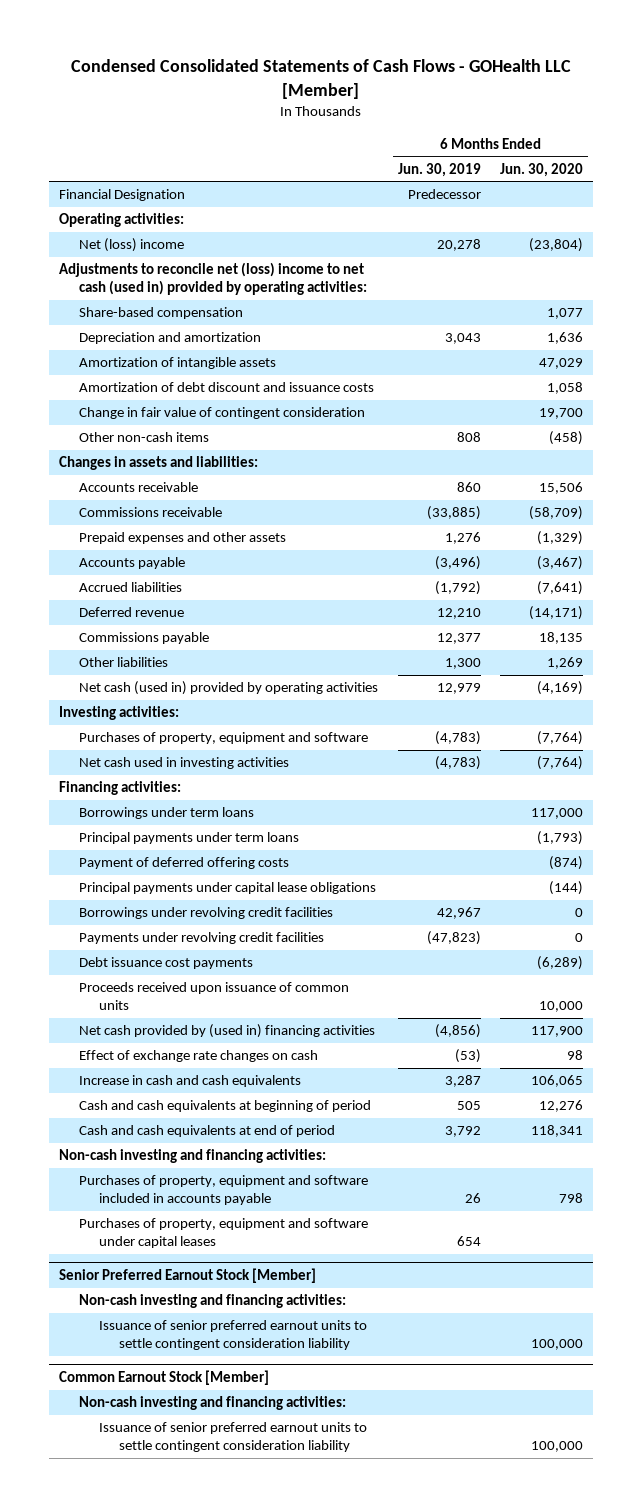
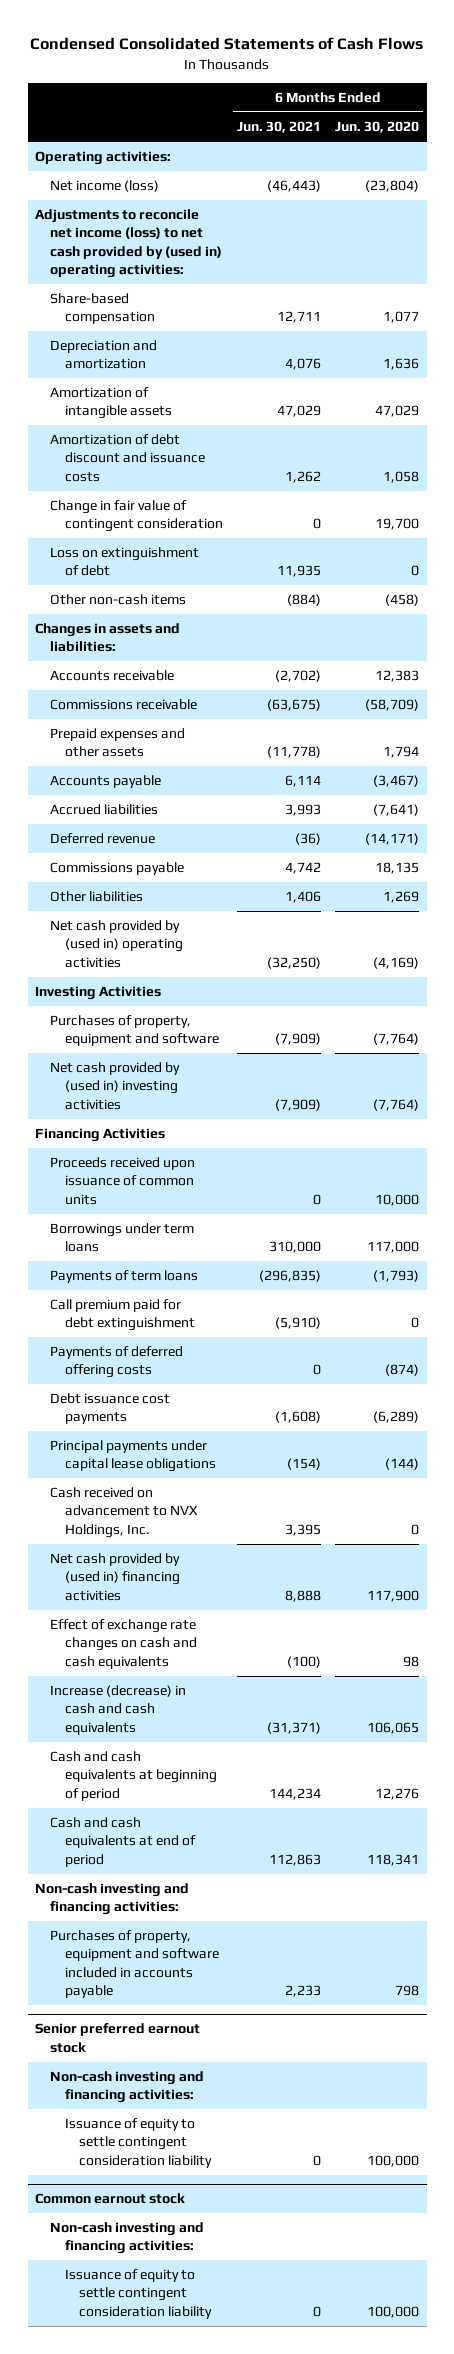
- Condensed Consolidated Statements of Cash Flows - GOHealth LLC [Member]
+ Condensed Consolidated Statements of Cash Flows
- | 6 Months Ended Jun. 30, 2019 | 6 Months Ended Jun. 30, 2020
+ | 6 Months Ended Jun. 30, 2021 | 6 Months Ended Jun. 30, 2020
- Financial Designation | Predecessor |
- Net (loss) income | 20,278 | (23,804)
- Adjustments to reconcile net (loss) income to net cash (used in) provided by operating activities:
+ Net income (loss) | (46,443) | (23,804)
+ Adjustments to reconcile net income (loss) to net cash provided by (used in) operating activities:
+ Loss on extinguishment of debt | 11,935 | 0
- Accounts receivable | 860 | 15,506
+ Accounts receivable | (2,702) | 12,383
- Prepaid expenses and other assets | 1,276 | (1,329)
+ Prepaid expenses and other assets | (11,778) | 1,794
- Net cash (used in) provided by operating activities | 12,979 | (4,169)
- Investing activities:
+ Net cash provided by (used in) operating activities | (32,250) | (4,169)
+ Investing Activities
- Net cash used in investing activities | (4,783) | (7,764)
- Financing activities:
+ Net cash provided by (used in) investing activities | (7,909) | (7,764)
+ Financing Activities
moved up: Proceeds received upon issuance of common units | 0 | 10,000
- Principal payments under term loans | | (1,793)
- Payment of deferred offering costs | | (874)
- Borrowings under revolving credit facilities | 42,967 | 0
- Payments under revolving credit facilities | (47,823) | 0
+ Payments of term loans | (296,835) | (1,793)
+ Call premium paid for debt extinguishment | (5,910) | 0
+ Payments of deferred offering costs | 0 | (874)
moved down: Principal payments under capital lease obligations | (154) | (144)
+ Cash received on advancement to NVX Holdings, Inc. | 3,395 | 0
- Effect of exchange rate changes on cash | (53) | 98
- Increase in cash and cash equivalents | 3,287 | 106,065
+ Effect of exchange rate changes on cash and cash equivalents | (100) | 98
+ Increase (decrease) in cash and cash equivalents | (31,371) | 106,065
- Purchases of property, equipment and software under capital leases | 654 |
- Senior Preferred Earnout Stock [Member]
+ Senior preferred earnout stock
- Issuance of senior preferred earnout units to settle contingent consideration liability | | 100,000
- Common Earnout Stock [Member]
+ Issuance of equity to settle contingent consideration liability | 0 | 100,000
+ Common earnout stock
- Issuance of senior preferred earnout units to settle contingent consideration liability | | 100,000
+ Issuance of equity to settle contingent consideration liability | 0 | 100,000

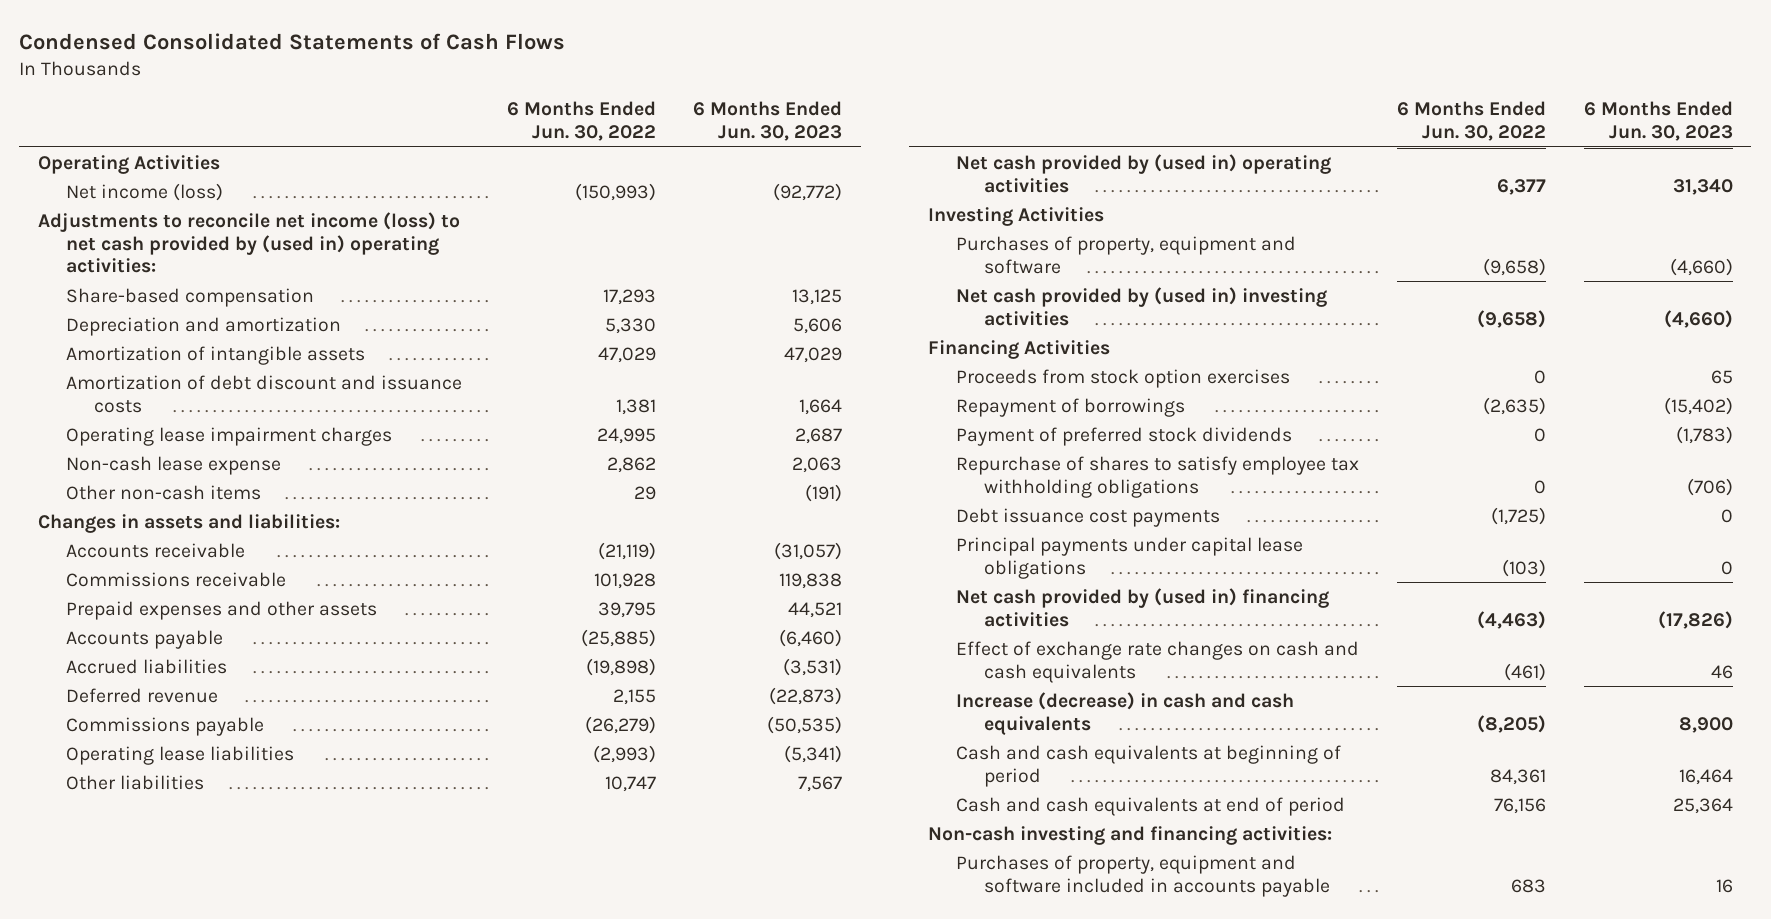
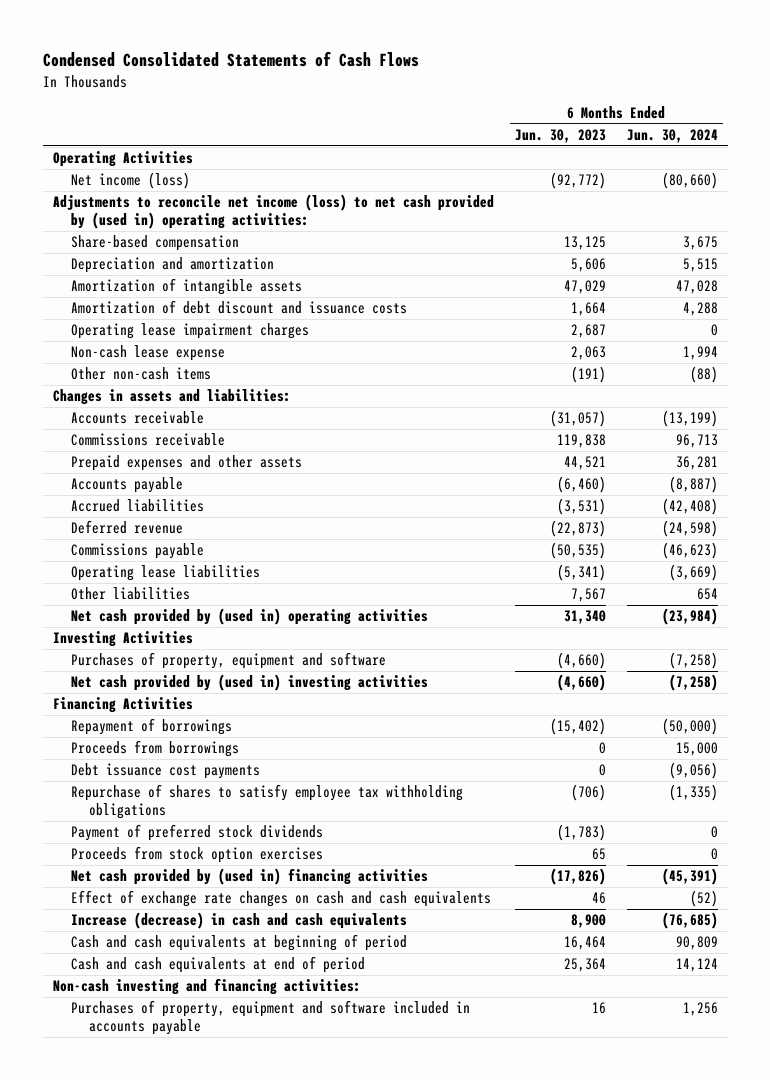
- | 6 Months Ended Jun. 30, 2022 | 6 Months Ended Jun. 30, 2023
+ | 6 Months Ended Jun. 30, 2023 | 6 Months Ended Jun. 30, 2024
+ Proceeds from borrowings | 0 | 15,000
- Principal payments under capital lease obligations | (103) | 0
moved down: Repurchase of shares to satisfy employee tax withholding obligations | (706) | (1,335)
moved down: Payment of preferred stock dividends | (1,783) | 0
moved down: Proceeds from stock option exercises | 65 | 0

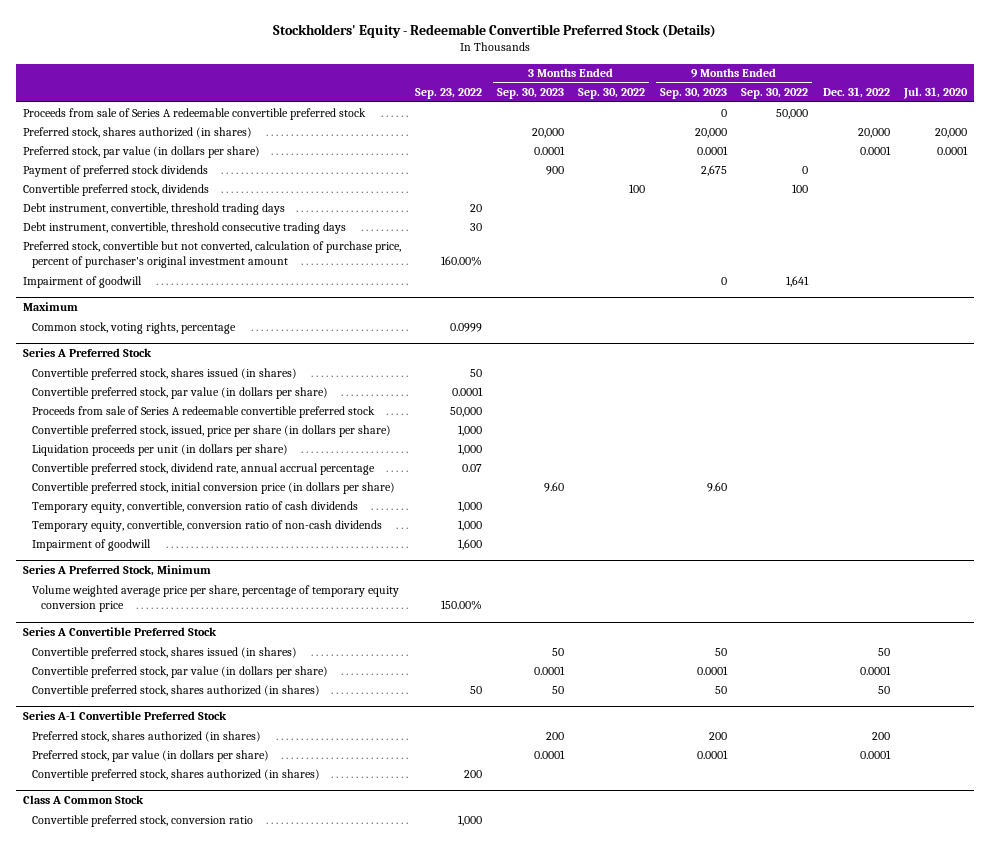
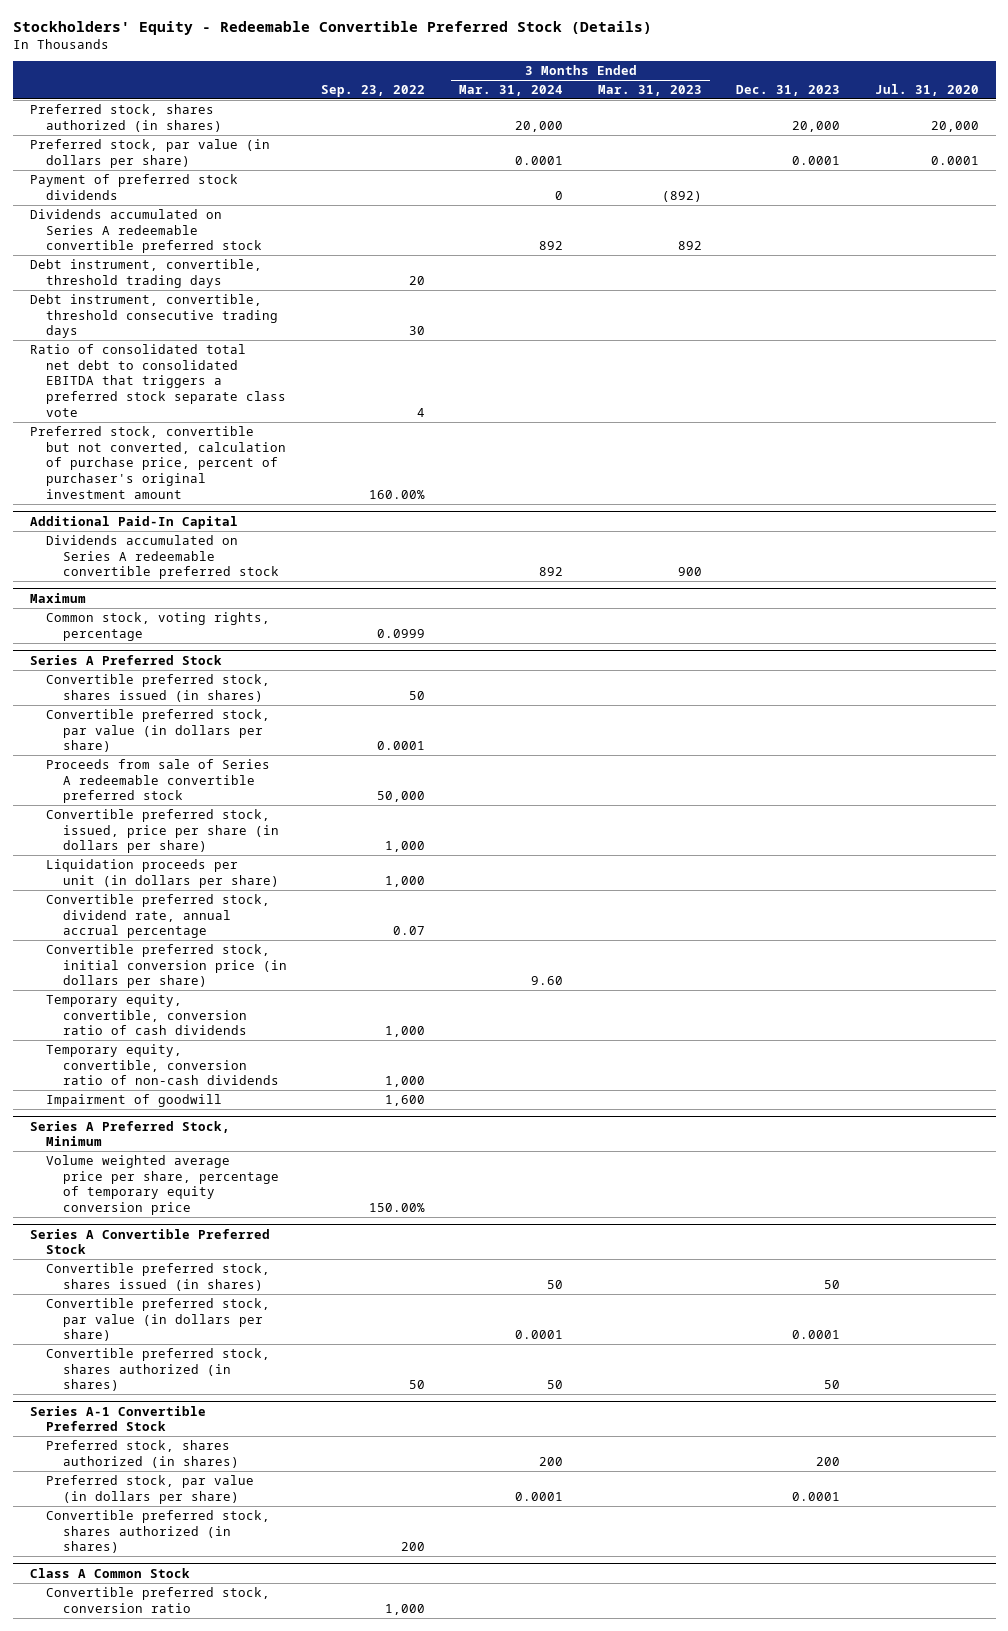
- | Sep. 23, 2022 | 3 Months Ended Sep. 30, 2023 | 3 Months Ended Sep. 30, 2022 | 9 Months Ended Sep. 30, 2023 | 9 Months Ended Sep. 30, 2022 | Dec. 31, 2022 | Jul. 31, 2020
+ | Sep. 23, 2022 | 3 Months Ended Mar. 31, 2024 | 3 Months Ended Mar. 31, 2023 | Dec. 31, 2023 | Jul. 31, 2020
- Proceeds from sale of Series A redeemable convertible preferred stock | | | | 0 | 50,000 | |
- Convertible preferred stock, dividends | | | 100 | | 100 | |
+ Dividends accumulated on Series A redeemable convertible preferred stock | | 892 | 892 | |
+ Ratio of consolidated total net debt to consolidated EBITDA that triggers a preferred stock separate class vote | 4 | | | |
- Impairment of goodwill | | | | 0 | 1,641 | |
+ Additional Paid-In Capital
+ Dividends accumulated on Series A redeemable convertible preferred stock | | 892 | 900 | |

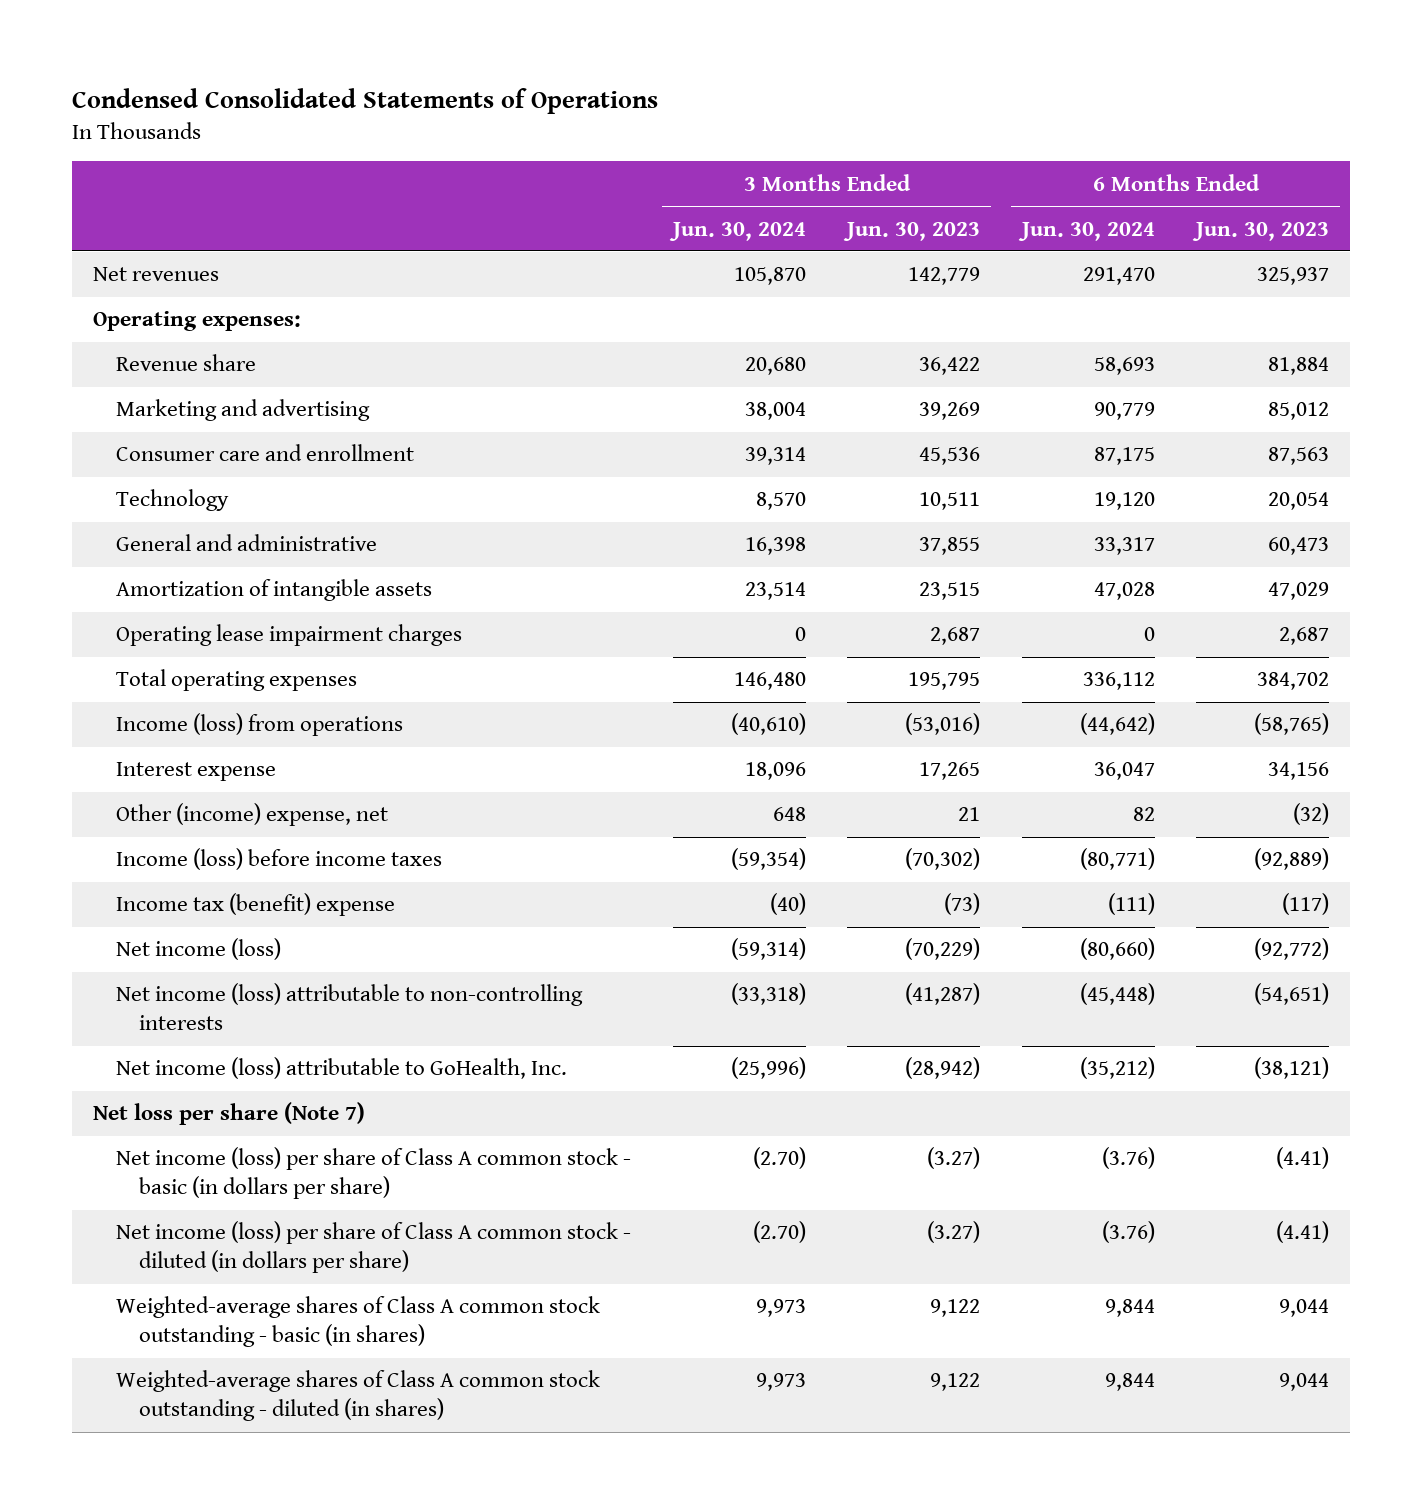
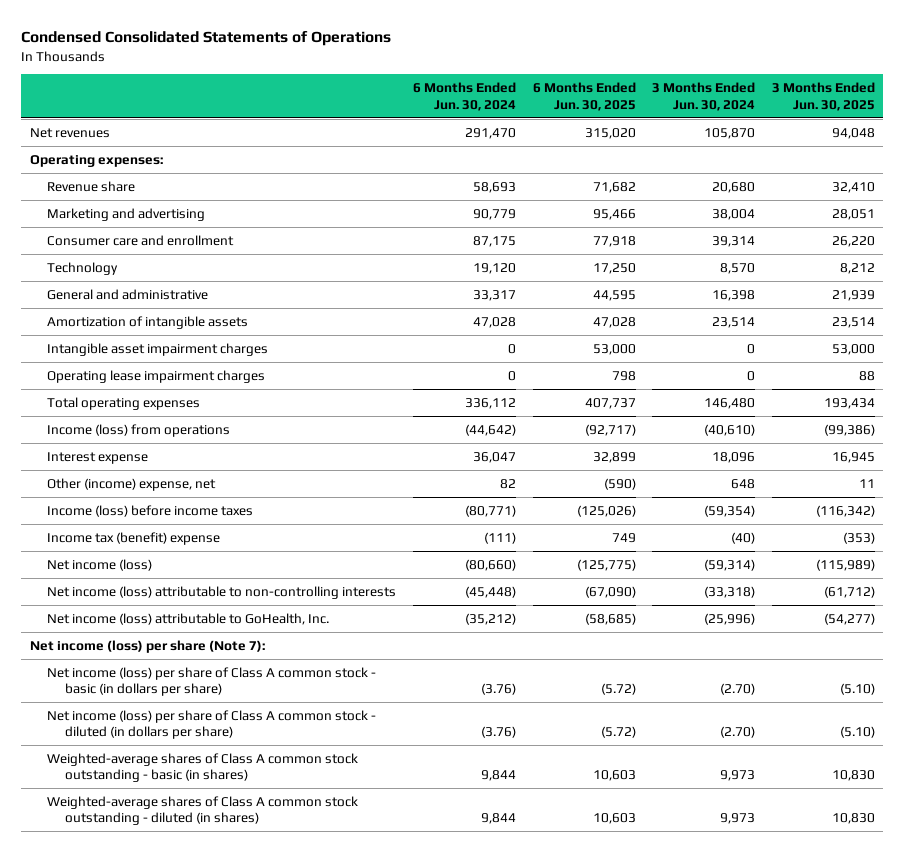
- | 3 Months Ended Jun. 30, 2024 | 3 Months Ended Jun. 30, 2023 | 6 Months Ended Jun. 30, 2024 | 6 Months Ended Jun. 30, 2023
+ | 6 Months Ended Jun. 30, 2024 | 6 Months Ended Jun. 30, 2025 | 3 Months Ended Jun. 30, 2024 | 3 Months Ended Jun. 30, 2025
+ Intangible asset impairment charges | 0 | 53,000 | 0 | 53,000
- Net loss per share (Note 7)
+ Net income (loss) per share (Note 7):

